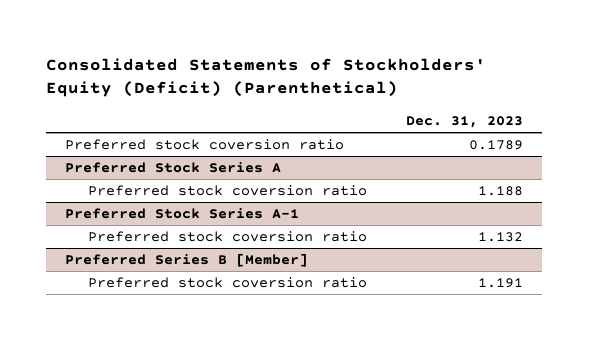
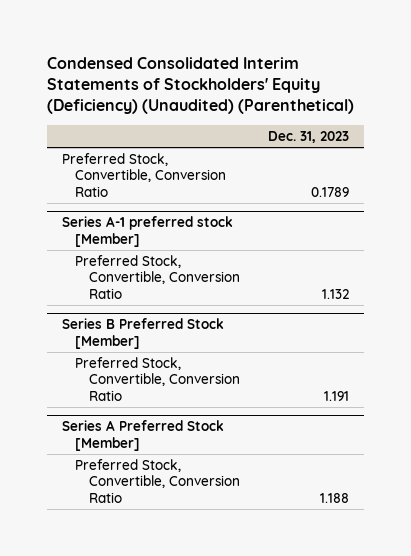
- Consolidated Statements of Stockholders' Equity (Deficit) (Parenthetical)
+ Condensed Consolidated Interim Statements of Stockholders' Equity (Deficiency) (Unaudited) (Parenthetical)
- Preferred stock coversion ratio | 0.1789
- Preferred Stock Series A
- Preferred stock coversion ratio | 1.188
- Preferred Stock Series A-1
- Preferred stock coversion ratio | 1.132
- Preferred Series B [Member]
- Preferred stock coversion ratio | 1.191
+ Preferred Stock, Convertible, Conversion Ratio | 0.1789
+ Series A-1 preferred stock [Member]
+ Preferred Stock, Convertible, Conversion Ratio | 1.132
+ Series B Preferred Stock [Member]
+ Preferred Stock, Convertible, Conversion Ratio | 1.191
+ Series A Preferred Stock [Member]
+ Preferred Stock, Convertible, Conversion Ratio | 1.188

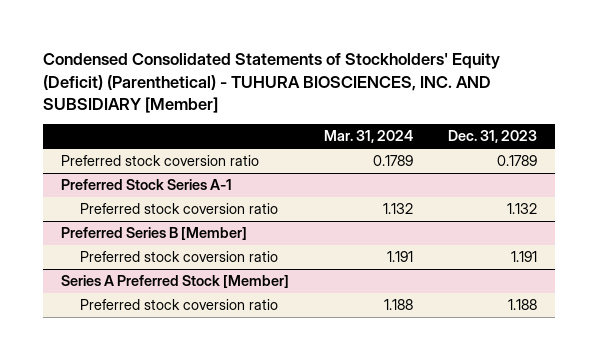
- Condensed Consolidated Interim Statements of Stockholders' Equity (Deficiency) (Unaudited) (Parenthetical)
+ Condensed Consolidated Statements of Stockholders' Equity (Deficit) (Parenthetical) - TUHURA BIOSCIENCES, INC. AND SUBSIDIARY [Member]
- | Dec. 31, 2023
+ | Mar. 31, 2024 | Dec. 31, 2023
- Preferred Stock, Convertible, Conversion Ratio | 0.1789
- Series A-1 preferred stock [Member]
- Preferred Stock, Convertible, Conversion Ratio | 1.132
- Series B Preferred Stock [Member]
- Preferred Stock, Convertible, Conversion Ratio | 1.191
+ Preferred stock coversion ratio | 0.1789 | 0.1789
+ Preferred Stock Series A-1
+ Preferred stock coversion ratio | 1.132 | 1.132
+ Preferred Series B [Member]
+ Preferred stock coversion ratio | 1.191 | 1.191
@ Series A Preferred Stock [Member]
- Preferred Stock, Convertible, Conversion Ratio | 1.188
+ Preferred stock coversion ratio | 1.188 | 1.188

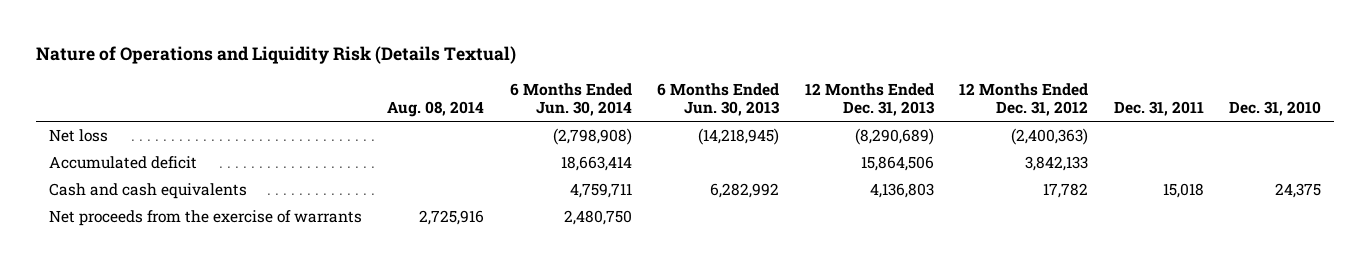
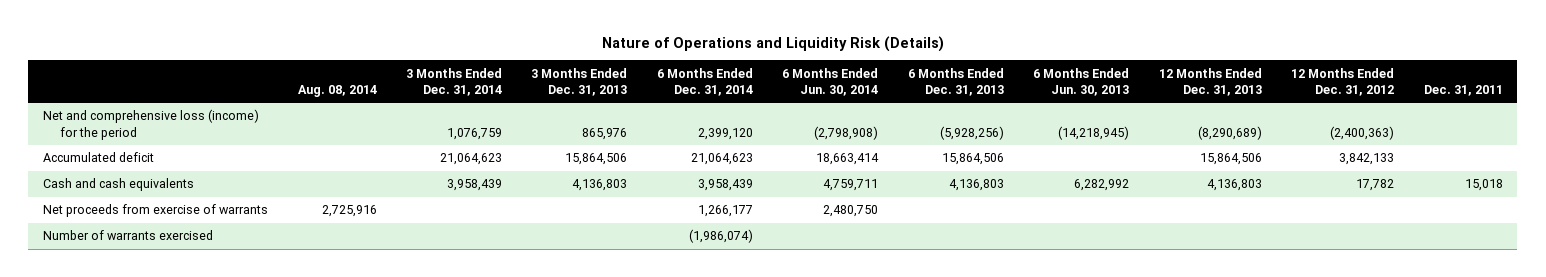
- Nature of Operations and Liquidity Risk (Details Textual)
+ Nature of Operations and Liquidity Risk (Details)
- | Aug. 08, 2014 | 6 Months Ended Jun. 30, 2014 | 6 Months Ended Jun. 30, 2013 | 12 Months Ended Dec. 31, 2013 | 12 Months Ended Dec. 31, 2012 | Dec. 31, 2011 | Dec. 31, 2010
+ | Aug. 08, 2014 | 3 Months Ended Dec. 31, 2014 | 3 Months Ended Dec. 31, 2013 | 6 Months Ended Dec. 31, 2014 | 6 Months Ended Jun. 30, 2014 | 6 Months Ended Dec. 31, 2013 | 6 Months Ended Jun. 30, 2013 | 12 Months Ended Dec. 31, 2013 | 12 Months Ended Dec. 31, 2012 | Dec. 31, 2011
- Net loss | | (2,798,908) | (14,218,945) | (8,290,689) | (2,400,363) | |
+ Net and comprehensive loss (income) for the period | | 1,076,759 | 865,976 | 2,399,120 | (2,798,908) | (5,928,256) | (14,218,945) | (8,290,689) | (2,400,363) |
- Net proceeds from the exercise of warrants | 2,725,916 | 2,480,750 | | | | |
+ Net proceeds from exercise of warrants | 2,725,916 | | | 1,266,177 | 2,480,750 | | | | |
+ Number of warrants exercised | | | | (1,986,074) | | | | | |

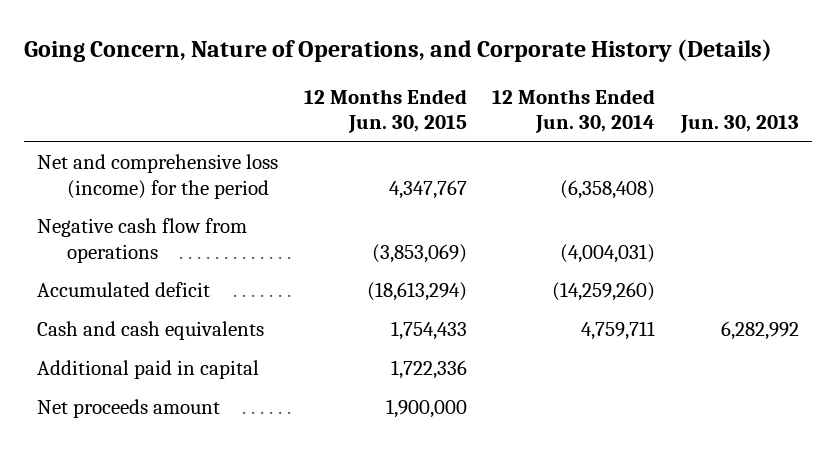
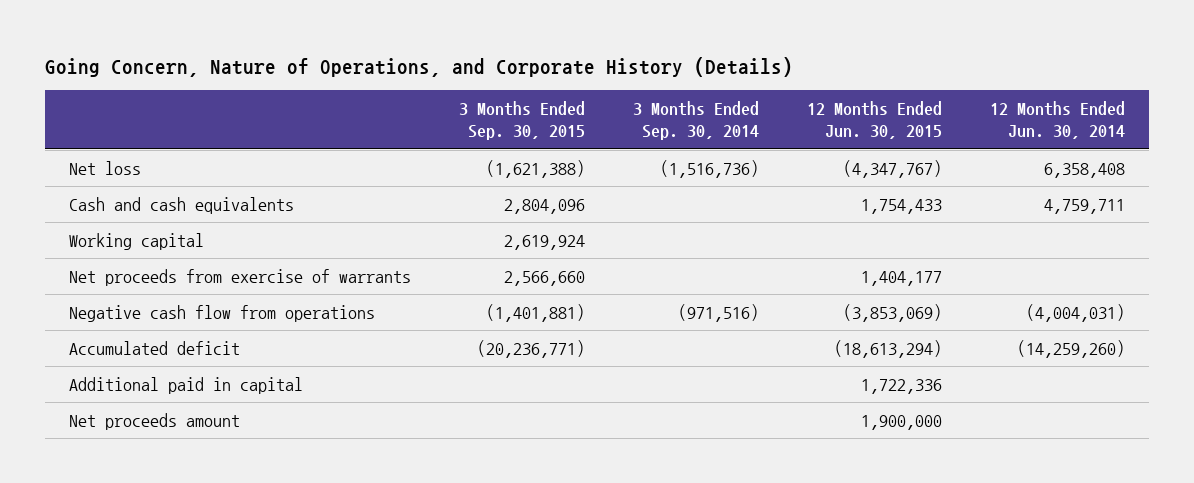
- | 12 Months Ended Jun. 30, 2015 | 12 Months Ended Jun. 30, 2014 | Jun. 30, 2013
+ | 3 Months Ended Sep. 30, 2015 | 3 Months Ended Sep. 30, 2014 | 12 Months Ended Jun. 30, 2015 | 12 Months Ended Jun. 30, 2014
- Net and comprehensive loss (income) for the period | 4,347,767 | (6,358,408) |
+ Net loss | (1,621,388) | (1,516,736) | (4,347,767) | 6,358,408
moved up: Cash and cash equivalents | 2,804,096 | | 1,754,433 | 4,759,711
+ Working capital | 2,619,924 | | |
+ Net proceeds from exercise of warrants | 2,566,660 | | 1,404,177 |

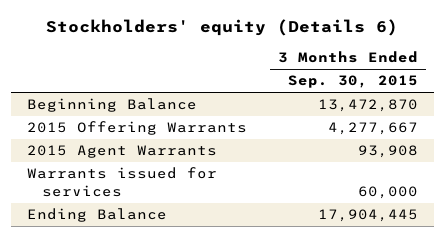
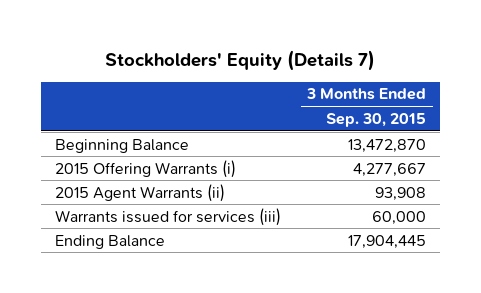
- Stockholders' equity (Details 6)
+ Stockholders' Equity (Details 7)
- 2015 Offering Warrants | 4,277,667
- 2015 Agent Warrants | 93,908
- Warrants issued for services | 60,000
+ 2015 Offering Warrants (i) | 4,277,667
+ 2015 Agent Warrants (ii) | 93,908
+ Warrants issued for services (iii) | 60,000

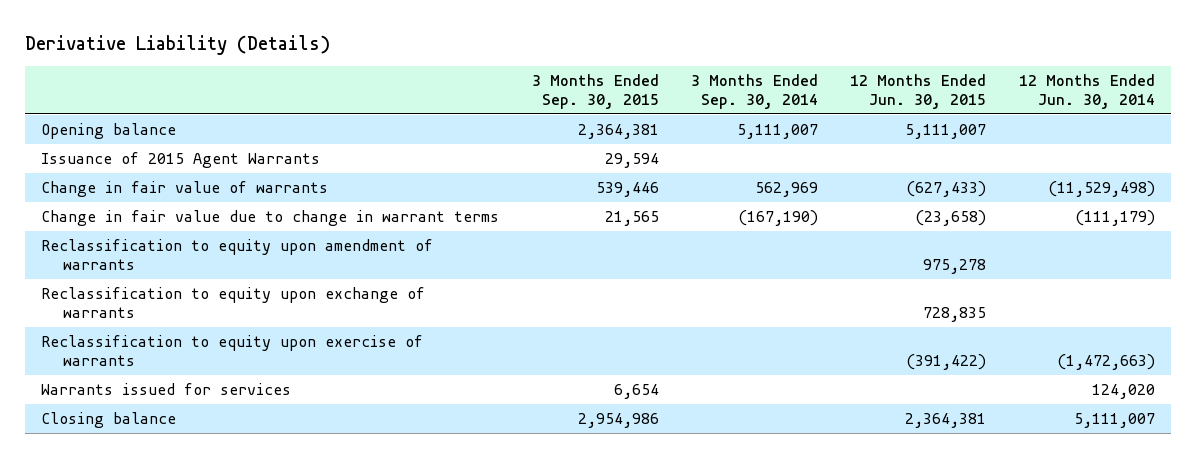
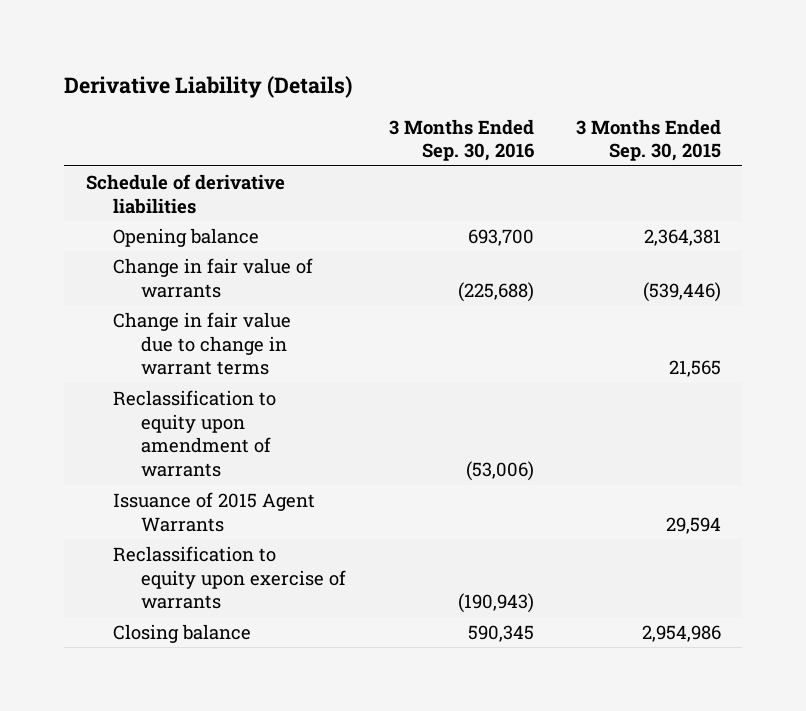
- | 3 Months Ended Sep. 30, 2015 | 3 Months Ended Sep. 30, 2014 | 12 Months Ended Jun. 30, 2015 | 12 Months Ended Jun. 30, 2014
+ | 3 Months Ended Sep. 30, 2016 | 3 Months Ended Sep. 30, 2015
+ Schedule of derivative liabilities
- Change in fair value of warrants | 539,446 | 562,969 | (627,433) | (11,529,498)
+ Change in fair value of warrants | (225,688) | (539,446)
- Reclassification to equity upon exchange of warrants | | | 728,835 |
moved down: Issuance of 2015 Agent Warrants | | 29,594
- Warrants issued for services | 6,654 | | | 124,020

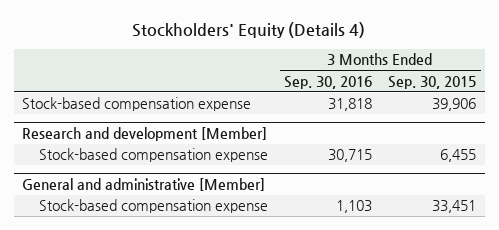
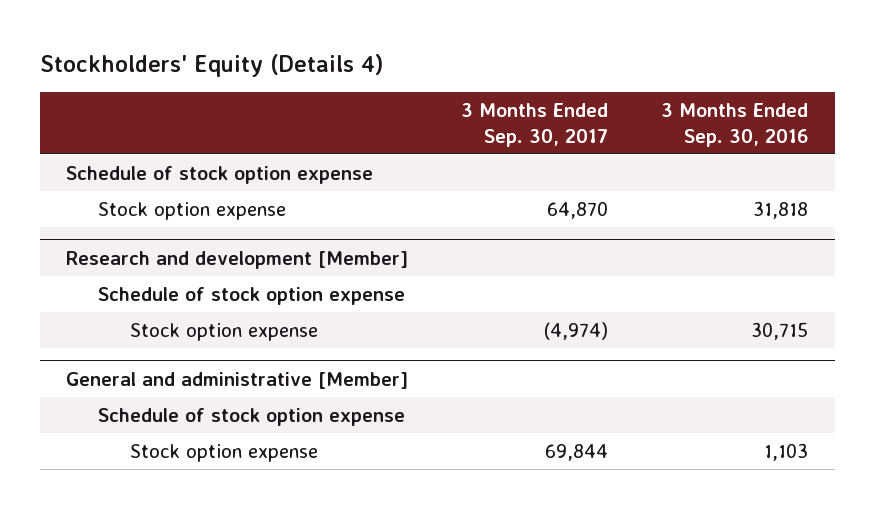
- | 3 Months Ended Sep. 30, 2016 | 3 Months Ended Sep. 30, 2015
+ | 3 Months Ended Sep. 30, 2017 | 3 Months Ended Sep. 30, 2016
- Stock-based compensation expense | 31,818 | 39,906
+ Schedule of stock option expense
+ Stock option expense | 64,870 | 31,818
@ Research and development [Member]
- Stock-based compensation expense | 30,715 | 6,455
+ Schedule of stock option expense
+ Stock option expense | (4,974) | 30,715
@ General and administrative [Member]
- Stock-based compensation expense | 1,103 | 33,451
+ Schedule of stock option expense
+ Stock option expense | 69,844 | 1,103

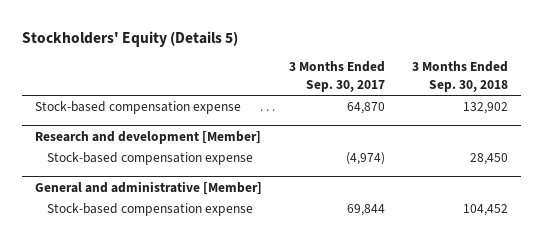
- Stockholders' Equity (Details 4)
+ Stockholders' Equity (Details 5)
- | 3 Months Ended Sep. 30, 2017 | 3 Months Ended Sep. 30, 2016
+ | 3 Months Ended Sep. 30, 2017 | 3 Months Ended Sep. 30, 2018
- Schedule of stock option expense
- Stock option expense | 64,870 | 31,818
+ Stock-based compensation expense | 64,870 | 132,902
@ Research and development [Member]
- Schedule of stock option expense
- Stock option expense | (4,974) | 30,715
+ Stock-based compensation expense | (4,974) | 28,450
@ General and administrative [Member]
- Schedule of stock option expense
- Stock option expense | 69,844 | 1,103
+ Stock-based compensation expense | 69,844 | 104,452

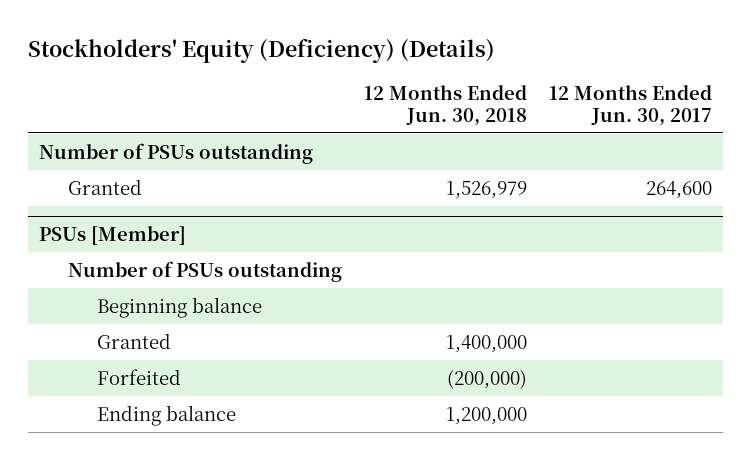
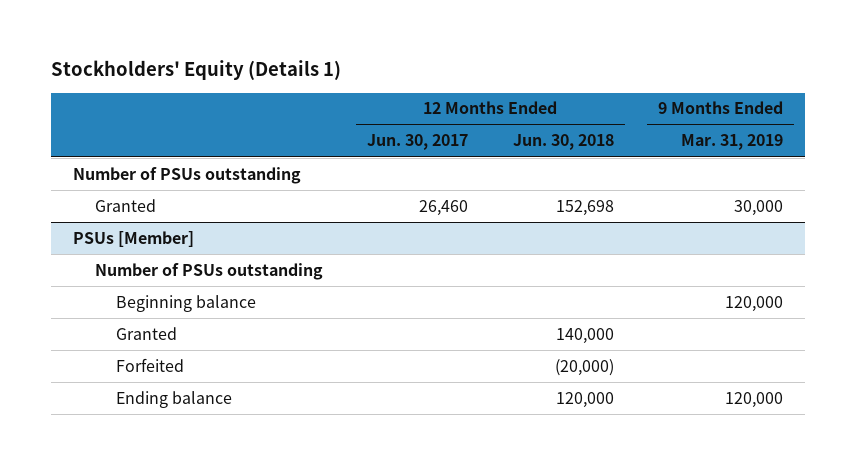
- Stockholders' Equity (Deficiency) (Details)
+ Stockholders' Equity (Details 1)
- | 12 Months Ended Jun. 30, 2018 | 12 Months Ended Jun. 30, 2017
+ | 12 Months Ended Jun. 30, 2017 | 12 Months Ended Jun. 30, 2018 | 9 Months Ended Mar. 31, 2019
- Granted | 1,526,979 | 264,600
+ Granted | 26,460 | 152,698 | 30,000
@ PSUs [Member]
- Granted | 1,400,000 |
- Forfeited | (200,000) |
- Ending balance | 1,200,000 |
+ Granted | | 140,000 |
+ Forfeited | | (20,000) |
+ Ending balance | | 120,000 | 120,000

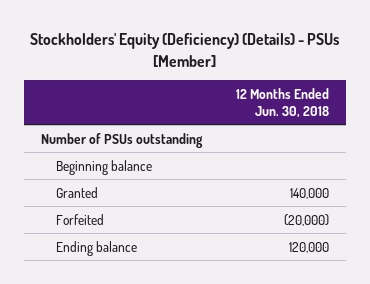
- Stockholders' Equity (Details 1)
+ Stockholders' Equity (Deficiency) (Details) - PSUs [Member]
- | 12 Months Ended Jun. 30, 2017 | 12 Months Ended Jun. 30, 2018 | 9 Months Ended Mar. 31, 2019
+ | 12 Months Ended Jun. 30, 2018
- Granted | 26,460 | 152,698 | 30,000
- PSUs [Member]
- Number of PSUs outstanding

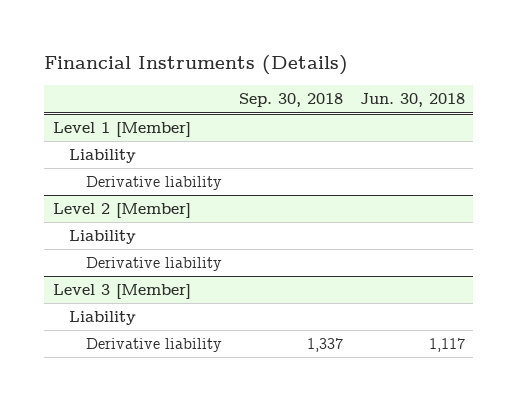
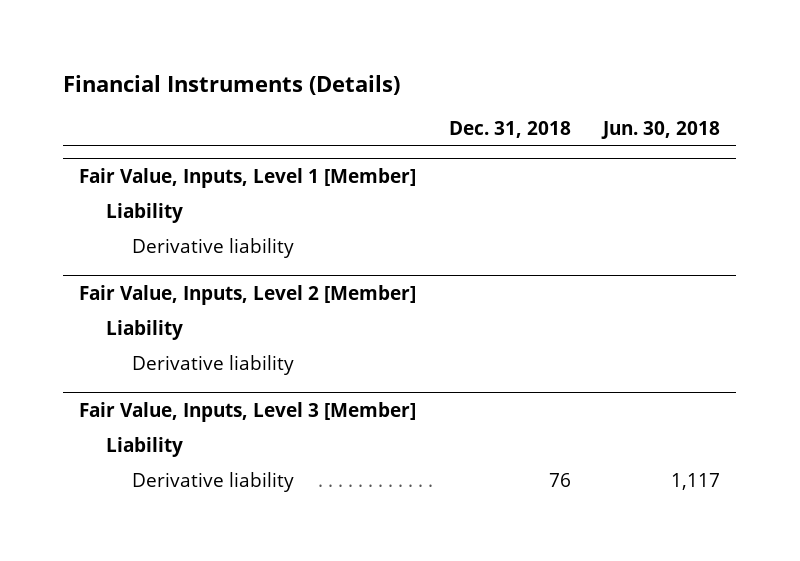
- | Sep. 30, 2018 | Jun. 30, 2018
+ | Dec. 31, 2018 | Jun. 30, 2018
- Level 1 [Member]
+ Fair Value, Inputs, Level 1 [Member]
- Level 2 [Member]
+ Fair Value, Inputs, Level 2 [Member]
- Level 3 [Member]
+ Fair Value, Inputs, Level 3 [Member]

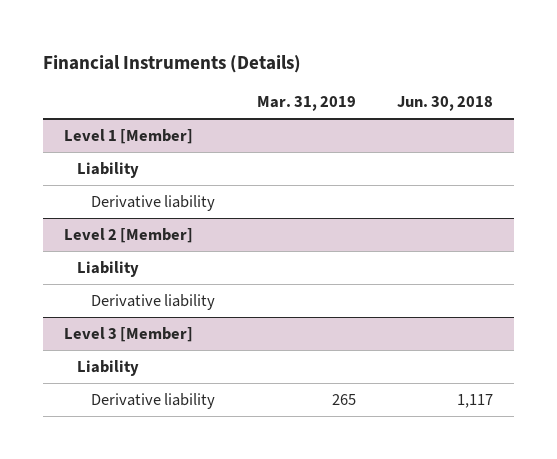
- | Dec. 31, 2018 | Jun. 30, 2018
+ | Mar. 31, 2019 | Jun. 30, 2018
- Fair Value, Inputs, Level 1 [Member]
+ Level 1 [Member]
- Fair Value, Inputs, Level 2 [Member]
+ Level 2 [Member]
- Fair Value, Inputs, Level 3 [Member]
+ Level 3 [Member]

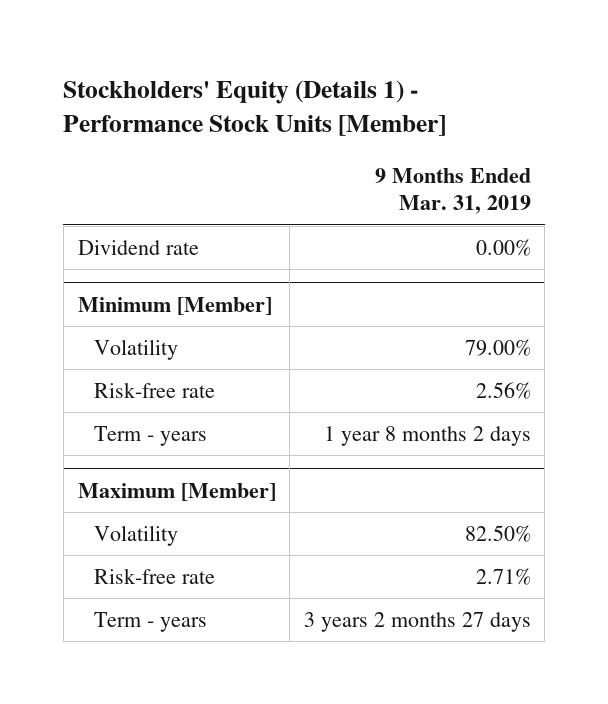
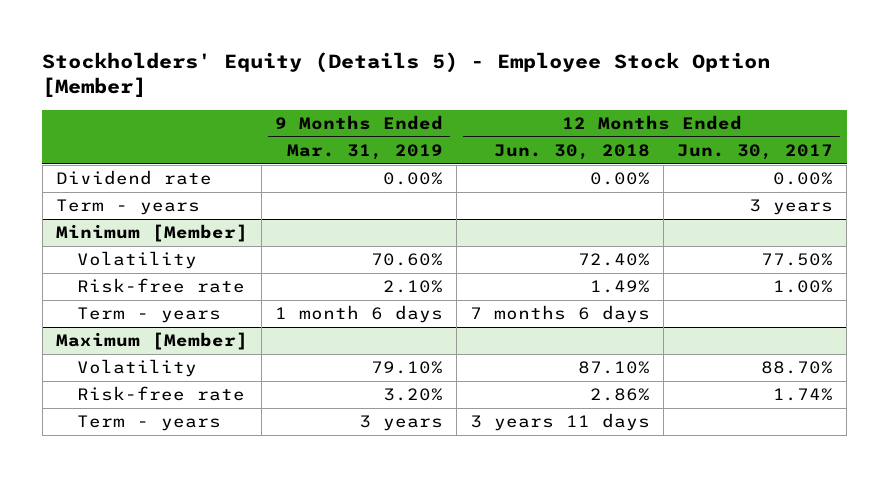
- Stockholders' Equity (Details 1) - Performance Stock Units [Member]
+ Stockholders' Equity (Details 5) - Employee Stock Option [Member]
- | 9 Months Ended Mar. 31, 2019
+ | 9 Months Ended Mar. 31, 2019 | 12 Months Ended Jun. 30, 2018 | 12 Months Ended Jun. 30, 2017
+ Term - years | | | 3 years
@ Minimum [Member]
- Volatility | 79.00%
- Risk-free rate | 2.56%
- Term - years | 1 year 8 months 2 days
+ Volatility | 70.60% | 72.40% | 77.50%
+ Risk-free rate | 2.10% | 1.49% | 1.00%
+ Term - years | 1 month 6 days | 7 months 6 days |
@ Maximum [Member]
- Volatility | 82.50%
- Risk-free rate | 2.71%
- Term - years | 3 years 2 months 27 days
+ Volatility | 79.10% | 87.10% | 88.70%
+ Risk-free rate | 3.20% | 2.86% | 1.74%
+ Term - years | 3 years | 3 years 11 days |

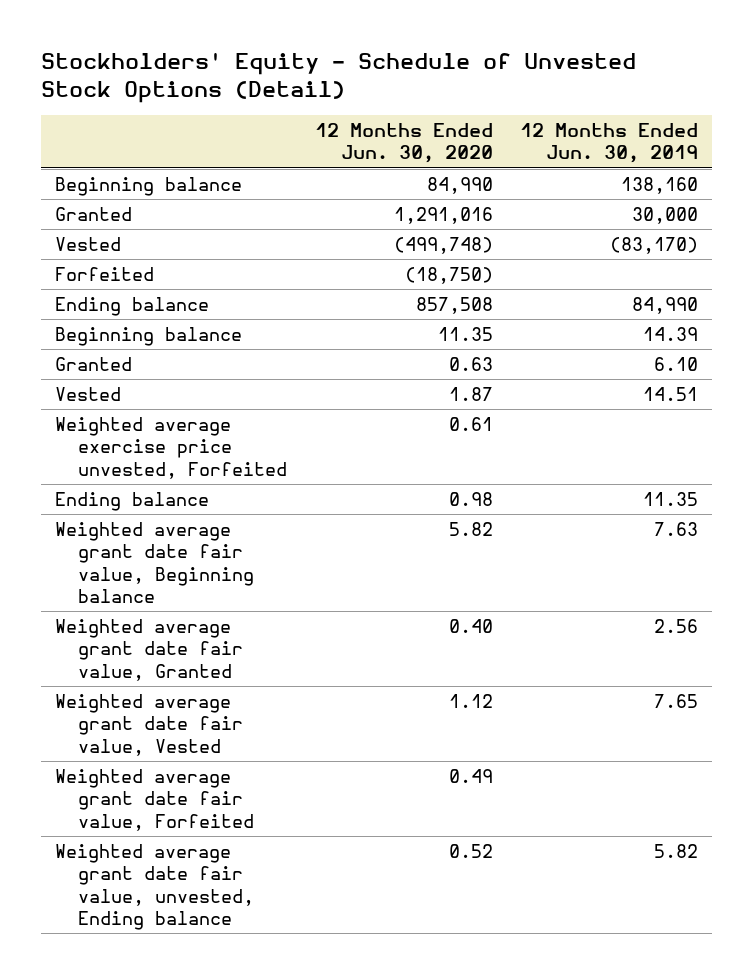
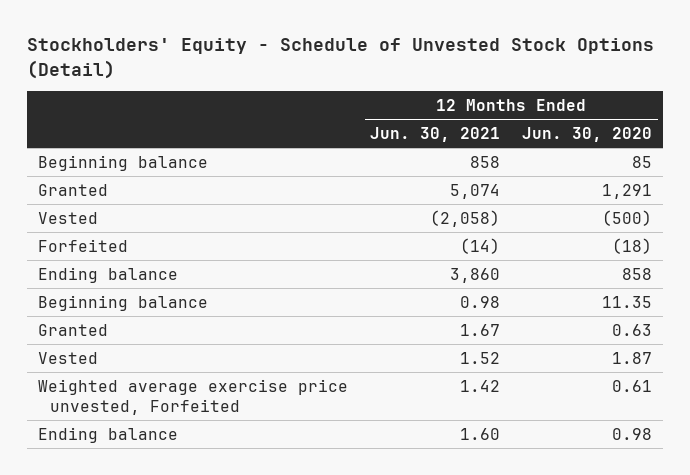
- | 12 Months Ended Jun. 30, 2020 | 12 Months Ended Jun. 30, 2019
+ | 12 Months Ended Jun. 30, 2021 | 12 Months Ended Jun. 30, 2020
- Beginning balance | 84,990 | 138,160
- Granted | 1,291,016 | 30,000
- Vested | (499,748) | (83,170)
- Forfeited | (18,750) |
- Ending balance | 857,508 | 84,990
+ Beginning balance | 858 | 85
+ Granted | 5,074 | 1,291
+ Vested | (2,058) | (500)
+ Forfeited | (14) | (18)
+ Ending balance | 3,860 | 858
- Weighted average grant date fair value, Beginning balance | 5.82 | 7.63
- Weighted average grant date fair value, Granted | 0.40 | 2.56
- Weighted average grant date fair value, Vested | 1.12 | 7.65
- Weighted average grant date fair value, Forfeited | 0.49 |
- Weighted average grant date fair value, unvested, Ending balance | 0.52 | 5.82

